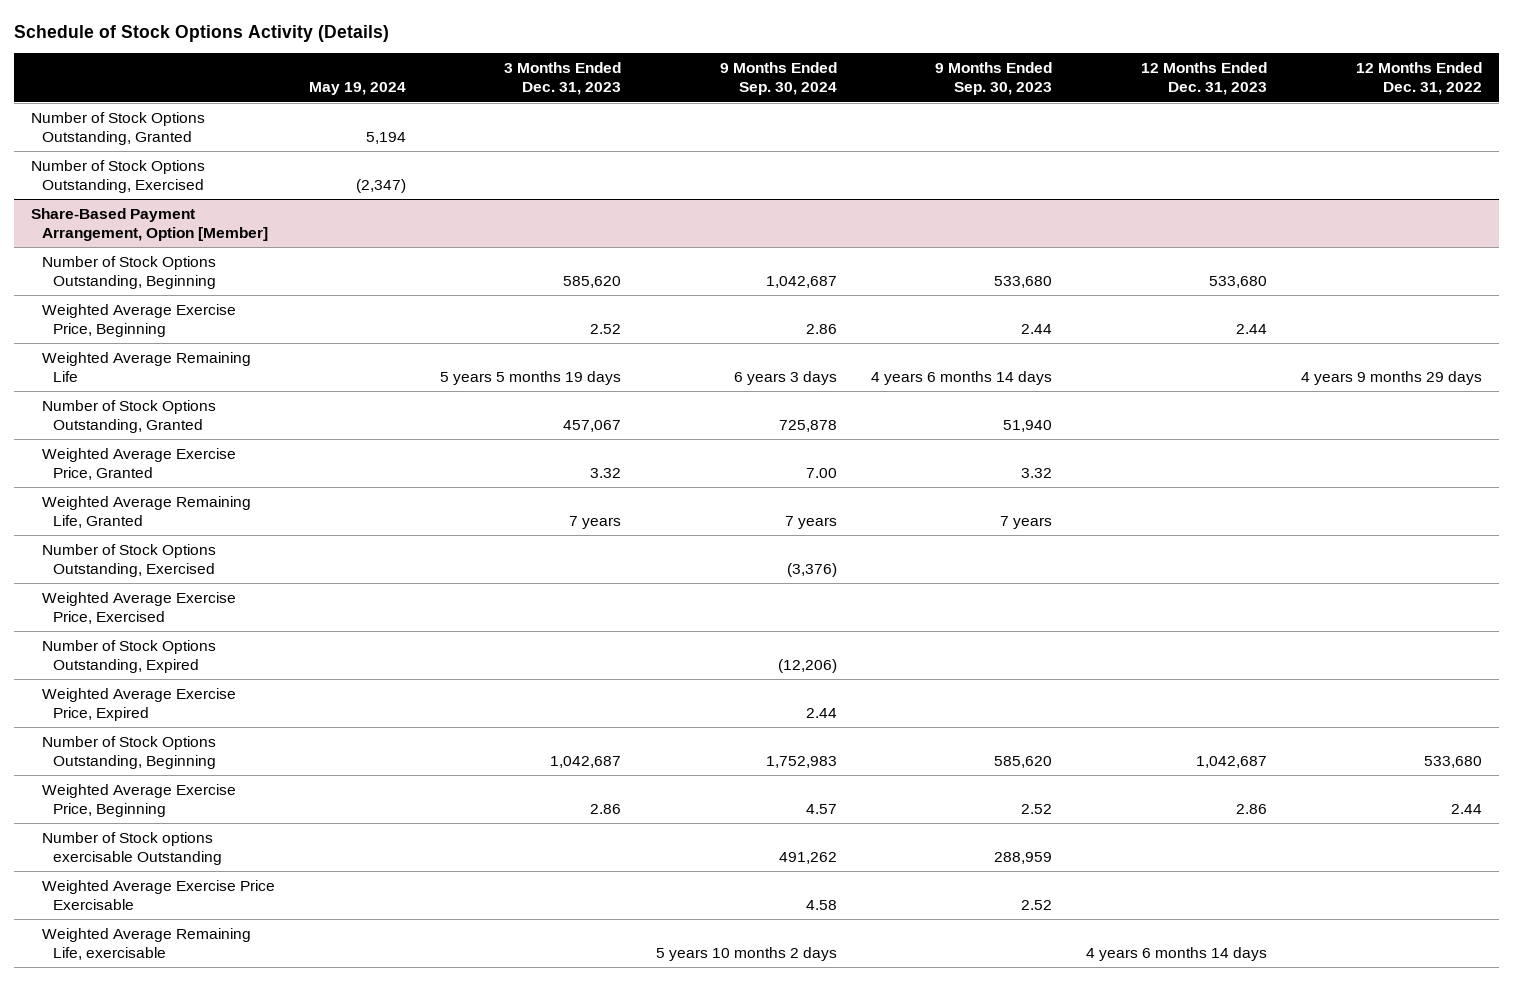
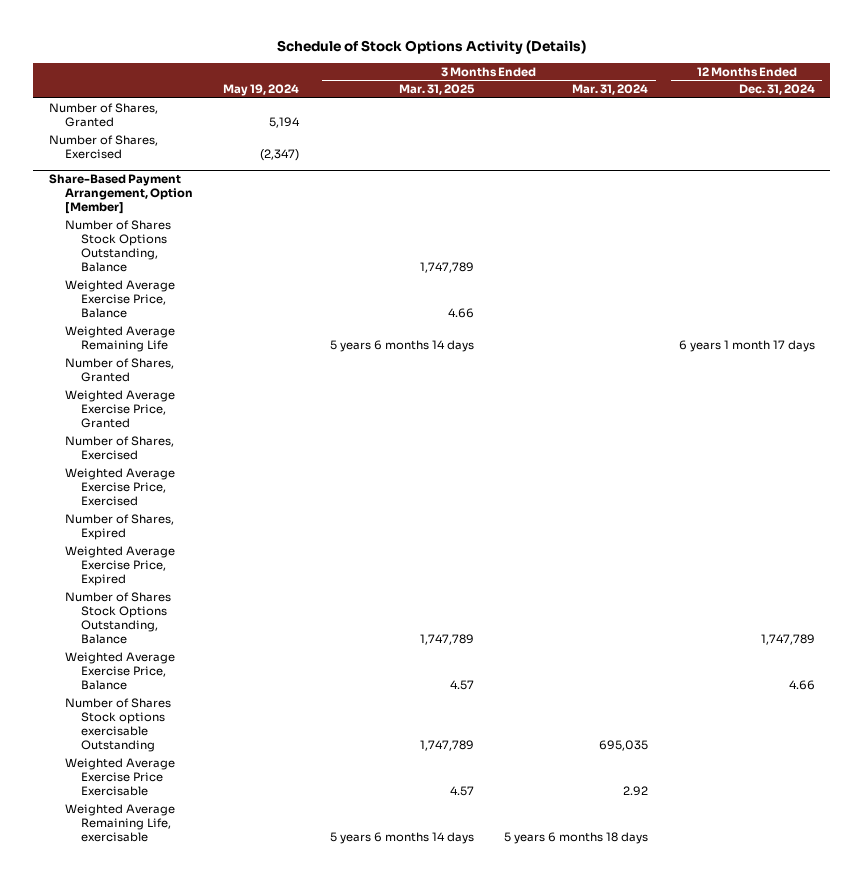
- | May 19, 2024 | 3 Months Ended Dec. 31, 2023 | 9 Months Ended Sep. 30, 2024 | 9 Months Ended Sep. 30, 2023 | 12 Months Ended Dec. 31, 2023 | 12 Months Ended Dec. 31, 2022
+ | May 19, 2024 | 3 Months Ended Mar. 31, 2025 | 3 Months Ended Mar. 31, 2024 | 12 Months Ended Dec. 31, 2024
- Number of Stock Options Outstanding, Granted | 5,194 | | | | |
- Number of Stock Options Outstanding, Exercised | (2,347) | | | | |
+ Number of Shares, Granted | 5,194 | | |
+ Number of Shares, Exercised | (2,347) | | |
@ Share-Based Payment Arrangement, Option [Member]
- Number of Stock Options Outstanding, Beginning | | 585,620 | 1,042,687 | 533,680 | 533,680 |
- Weighted Average Exercise Price, Beginning | | 2.52 | 2.86 | 2.44 | 2.44 |
+ Number of Shares Stock Options Outstanding, Balance | | 1,747,789 | |
+ Weighted Average Exercise Price, Balance | | 4.66 | |
- Number of Stock Options Outstanding, Granted | | 457,067 | 725,878 | 51,940 | |
+ Number of Shares, Granted
- Weighted Average Remaining Life, Granted | | 7 years | 7 years | 7 years | |
- Number of Stock Options Outstanding, Exercised | | | (3,376) | | |
+ Number of Shares, Exercised
- Number of Stock Options Outstanding, Expired | | | (12,206) | | |
+ Number of Shares, Expired
- Number of Stock Options Outstanding, Beginning | | 1,042,687 | 1,752,983 | 585,620 | 1,042,687 | 533,680
- Weighted Average Exercise Price, Beginning | | 2.86 | 4.57 | 2.52 | 2.86 | 2.44
- Number of Stock options exercisable Outstanding | | | 491,262 | 288,959 | |
+ Number of Shares Stock Options Outstanding, Balance | | 1,747,789 | | 1,747,789
+ Weighted Average Exercise Price, Balance | | 4.57 | | 4.66
+ Number of Shares Stock options exercisable Outstanding | | 1,747,789 | 695,035 |

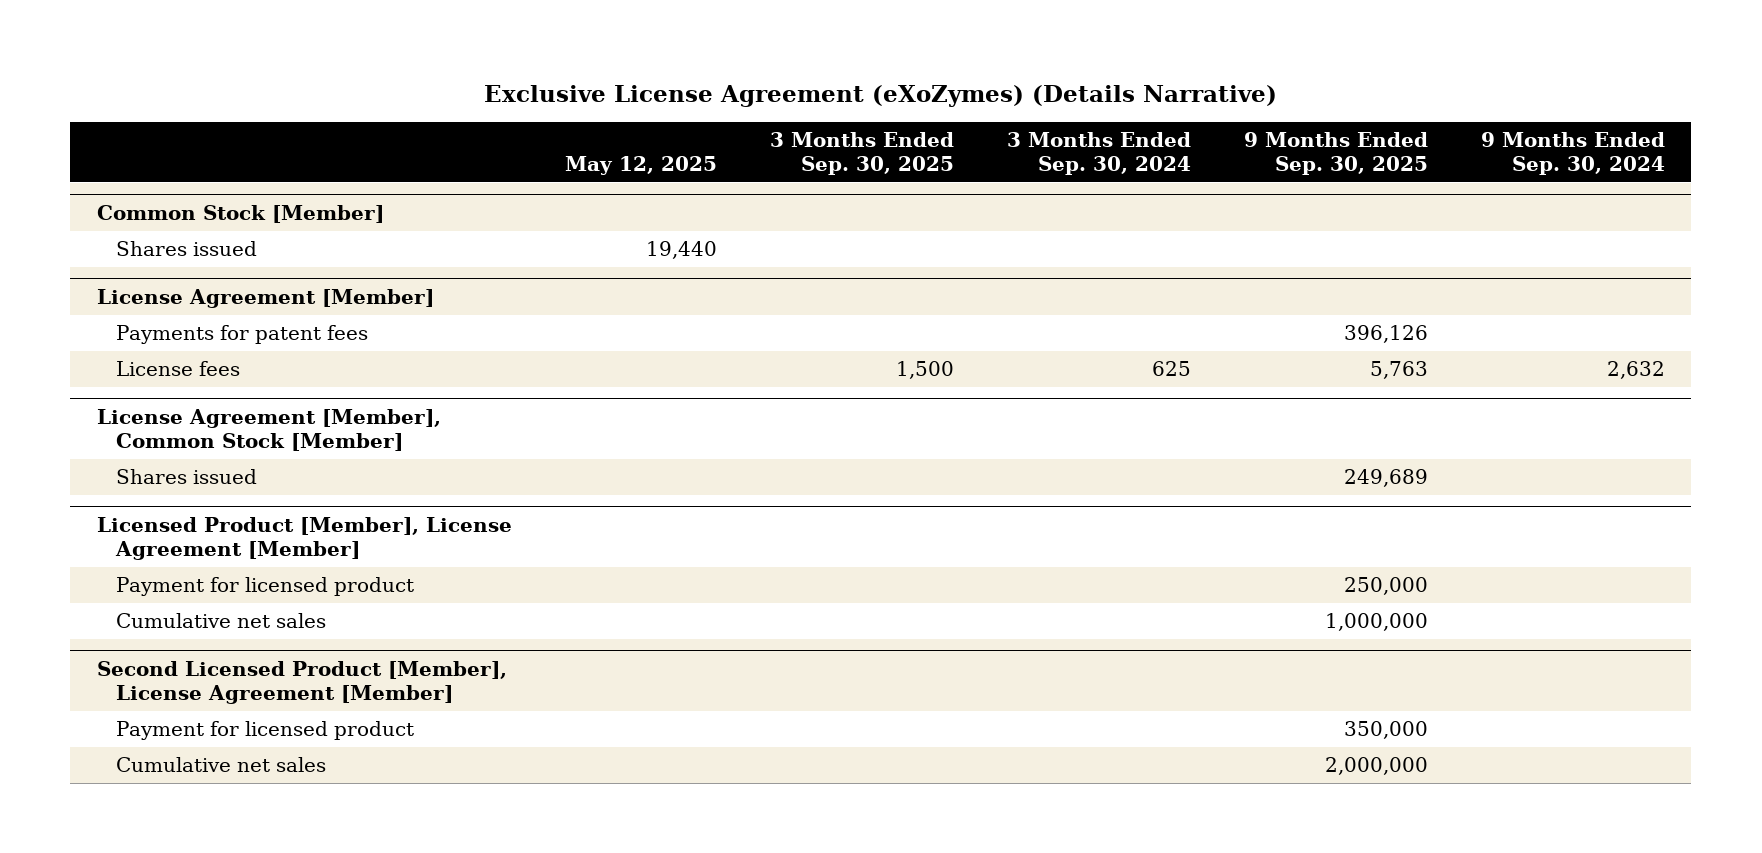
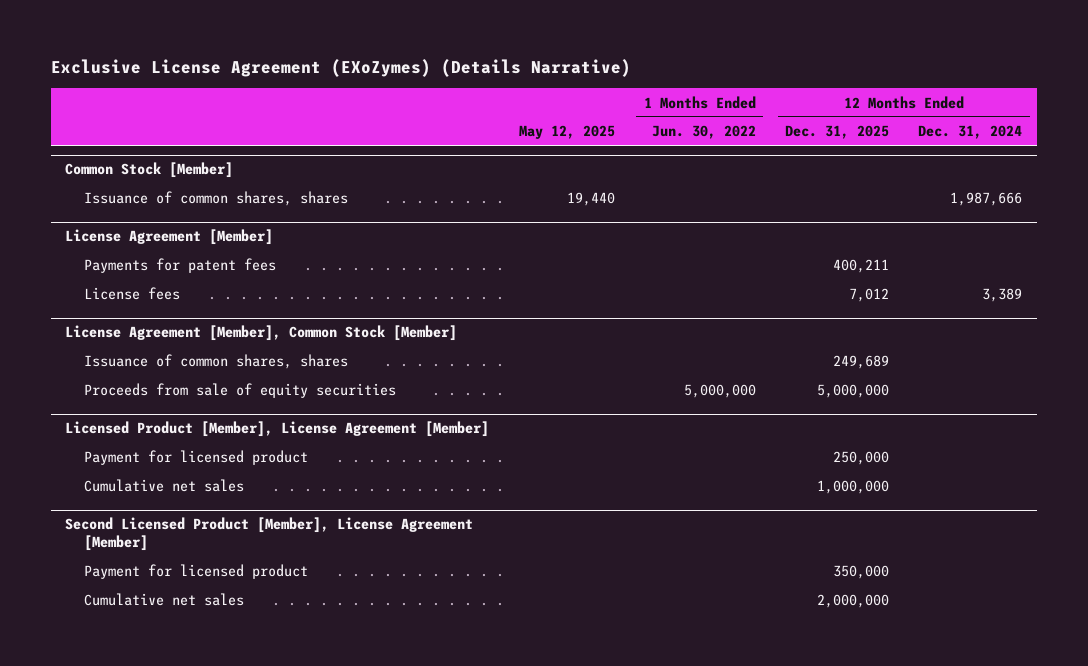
- Exclusive License Agreement (eXoZymes) (Details Narrative)
+ Exclusive License Agreement (EXoZymes) (Details Narrative)
- | May 12, 2025 | 3 Months Ended Sep. 30, 2025 | 3 Months Ended Sep. 30, 2024 | 9 Months Ended Sep. 30, 2025 | 9 Months Ended Sep. 30, 2024
+ | May 12, 2025 | 1 Months Ended Jun. 30, 2022 | 12 Months Ended Dec. 31, 2025 | 12 Months Ended Dec. 31, 2024
@ Common Stock [Member]
- Shares issued | 19,440 | | | |
+ Issuance of common shares, shares | 19,440 | | | 1,987,666
@ License Agreement [Member], Common Stock [Member]
- Shares issued | | | | 249,689 |
+ Issuance of common shares, shares | | | 249,689 |
+ Proceeds from sale of equity securities | | 5,000,000 | 5,000,000 |

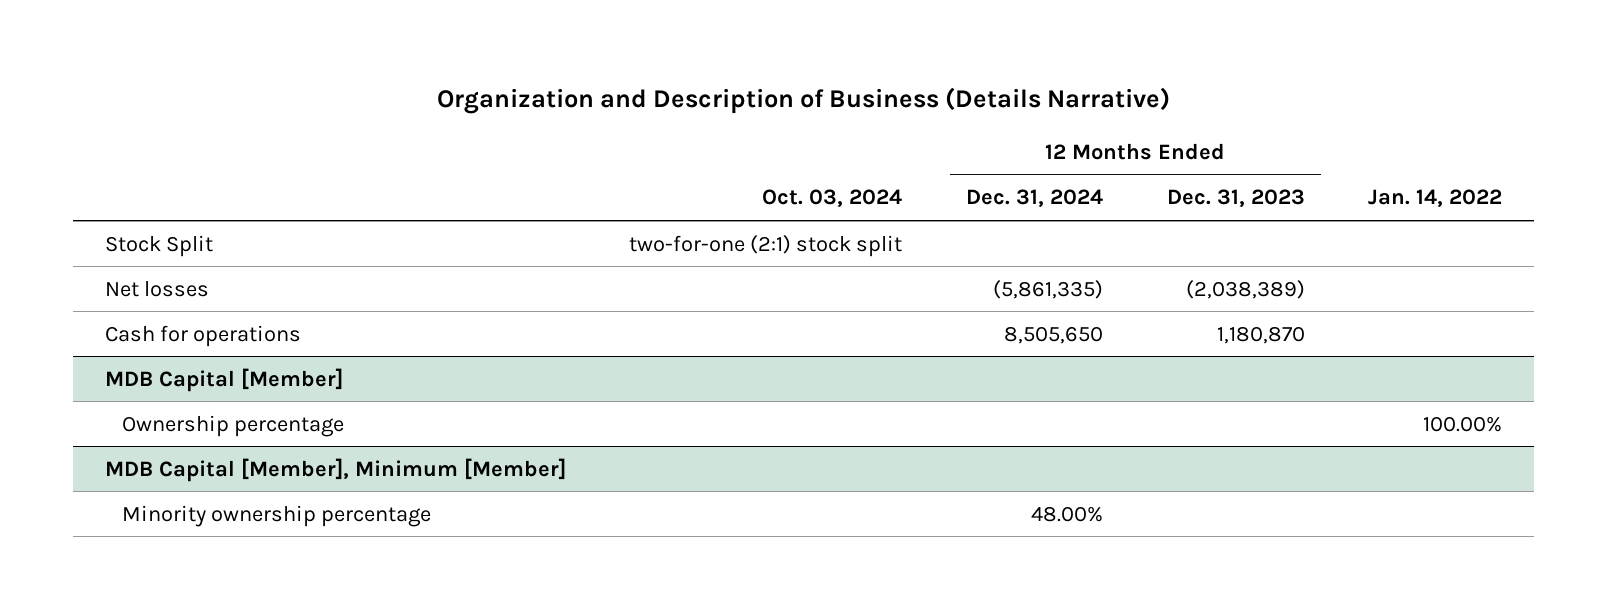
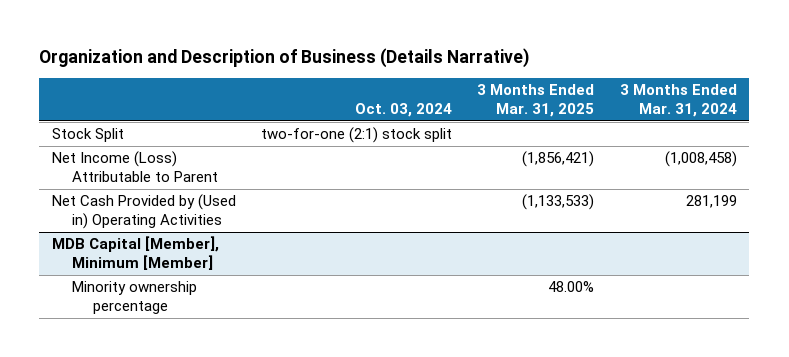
- | Oct. 03, 2024 | 12 Months Ended Dec. 31, 2024 | 12 Months Ended Dec. 31, 2023 | Jan. 14, 2022
+ | Oct. 03, 2024 | 3 Months Ended Mar. 31, 2025 | 3 Months Ended Mar. 31, 2024
- Net losses | | (5,861,335) | (2,038,389) |
- Cash for operations | | 8,505,650 | 1,180,870 |
- MDB Capital [Member]
- Ownership percentage | | | | 100.00%
+ Net Income (Loss) Attributable to Parent | | (1,856,421) | (1,008,458)
+ Net Cash Provided by (Used in) Operating Activities | | (1,133,533) | 281,199

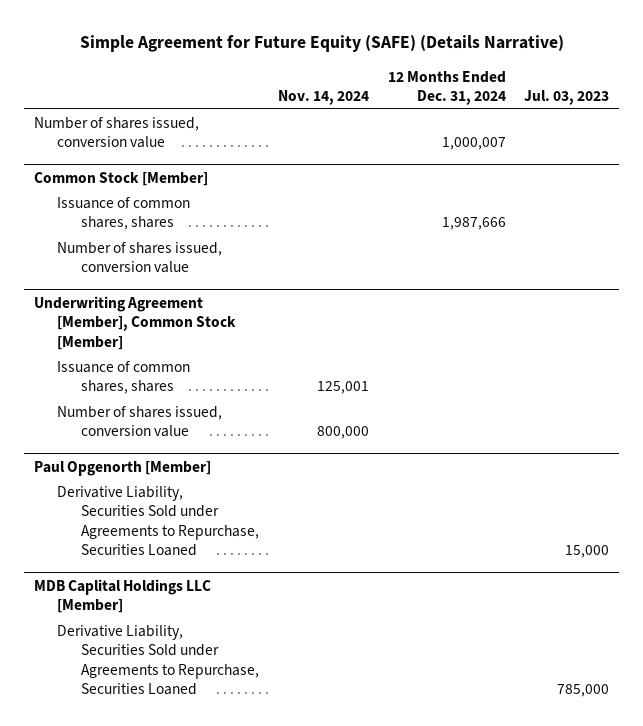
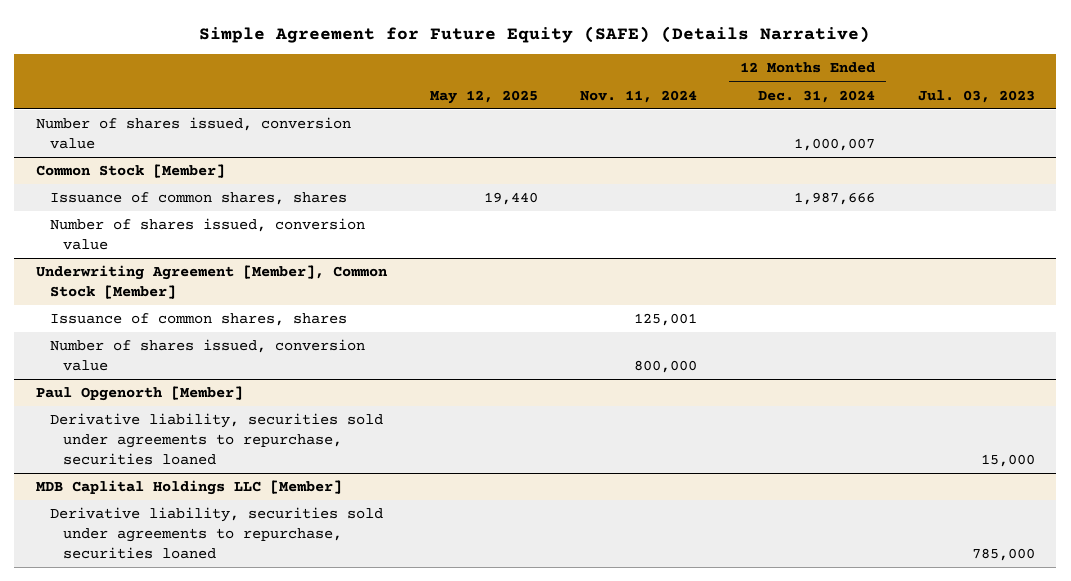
- | Nov. 14, 2024 | 12 Months Ended Dec. 31, 2024 | Jul. 03, 2023
+ | May 12, 2025 | Nov. 11, 2024 | 12 Months Ended Dec. 31, 2024 | Jul. 03, 2023
@ Paul Opgenorth [Member]
- Derivative Liability, Securities Sold under Agreements to Repurchase, Securities Loaned | | | 15,000
+ Derivative liability, securities sold under agreements to repurchase, securities loaned | | | | 15,000
@ MDB Caplital Holdings LLC [Member]
- Derivative Liability, Securities Sold under Agreements to Repurchase, Securities Loaned | | | 785,000
+ Derivative liability, securities sold under agreements to repurchase, securities loaned | | | | 785,000

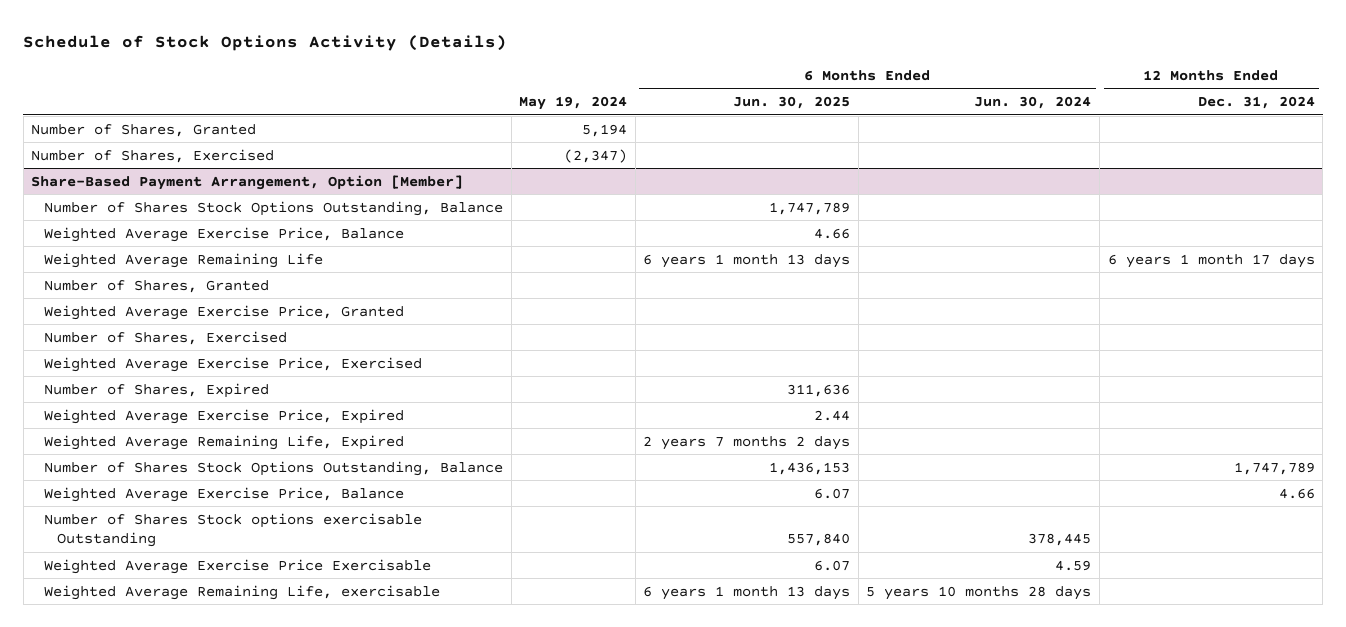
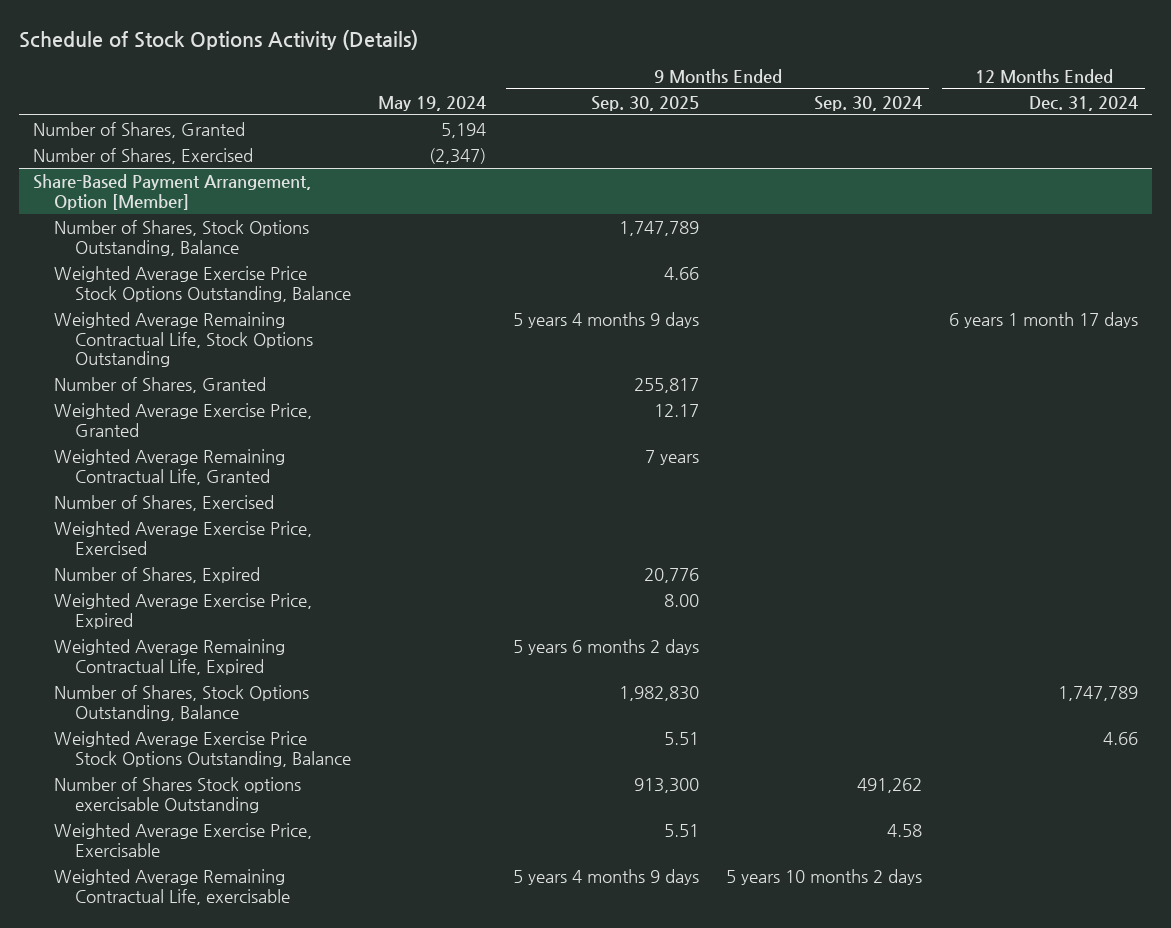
- | May 19, 2024 | 6 Months Ended Jun. 30, 2025 | 6 Months Ended Jun. 30, 2024 | 12 Months Ended Dec. 31, 2024
+ | May 19, 2024 | 9 Months Ended Sep. 30, 2025 | 9 Months Ended Sep. 30, 2024 | 12 Months Ended Dec. 31, 2024
@ Share-Based Payment Arrangement, Option [Member]
- Number of Shares Stock Options Outstanding, Balance | | 1,747,789 | |
- Weighted Average Exercise Price, Balance | | 4.66 | |
- Weighted Average Remaining Life | | 6 years 1 month 13 days | | 6 years 1 month 17 days
+ Number of Shares, Stock Options Outstanding, Balance | | 1,747,789 | |
+ Weighted Average Exercise Price Stock Options Outstanding, Balance | | 4.66 | |
+ Weighted Average Remaining Contractual Life, Stock Options Outstanding | | 5 years 4 months 9 days | | 6 years 1 month 17 days
+ Weighted Average Remaining Contractual Life, Granted | | 7 years | |
- Weighted Average Remaining Life, Expired | | 2 years 7 months 2 days | |
- Number of Shares Stock Options Outstanding, Balance | | 1,436,153 | | 1,747,789
- Weighted Average Exercise Price, Balance | | 6.07 | | 4.66
+ Weighted Average Remaining Contractual Life, Expired | | 5 years 6 months 2 days | |
+ Number of Shares, Stock Options Outstanding, Balance | | 1,982,830 | | 1,747,789
+ Weighted Average Exercise Price Stock Options Outstanding, Balance | | 5.51 | | 4.66
- Weighted Average Exercise Price Exercisable | | 6.07 | 4.59 |
- Weighted Average Remaining Life, exercisable | | 6 years 1 month 13 days | 5 years 10 months 28 days |
+ Weighted Average Exercise Price, Exercisable | | 5.51 | 4.58 |
+ Weighted Average Remaining Contractual Life, exercisable | | 5 years 4 months 9 days | 5 years 10 months 2 days |

